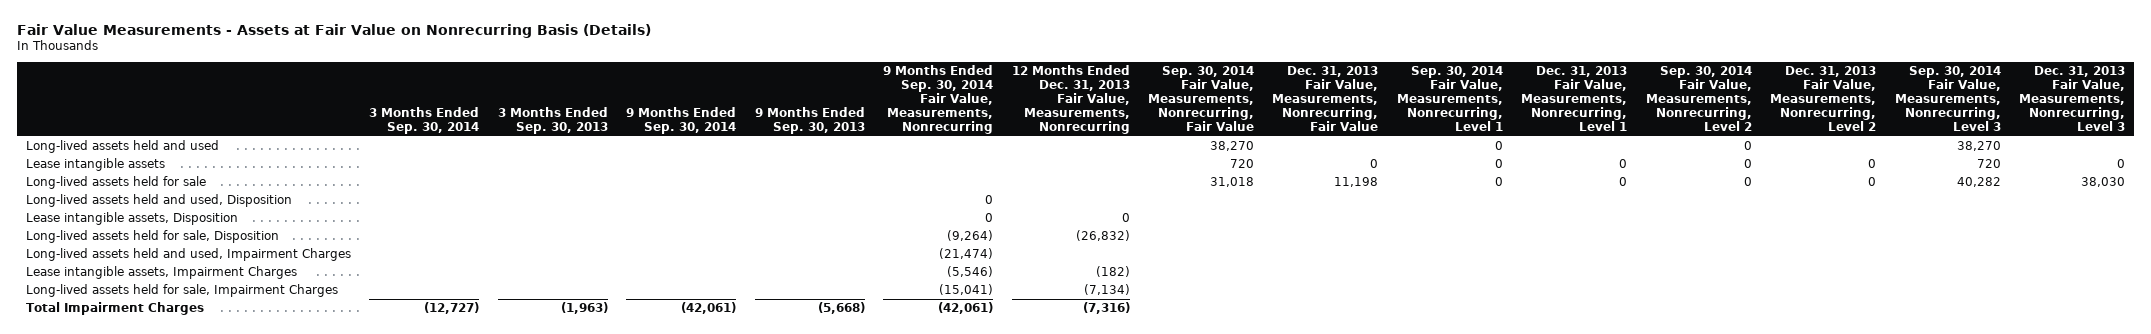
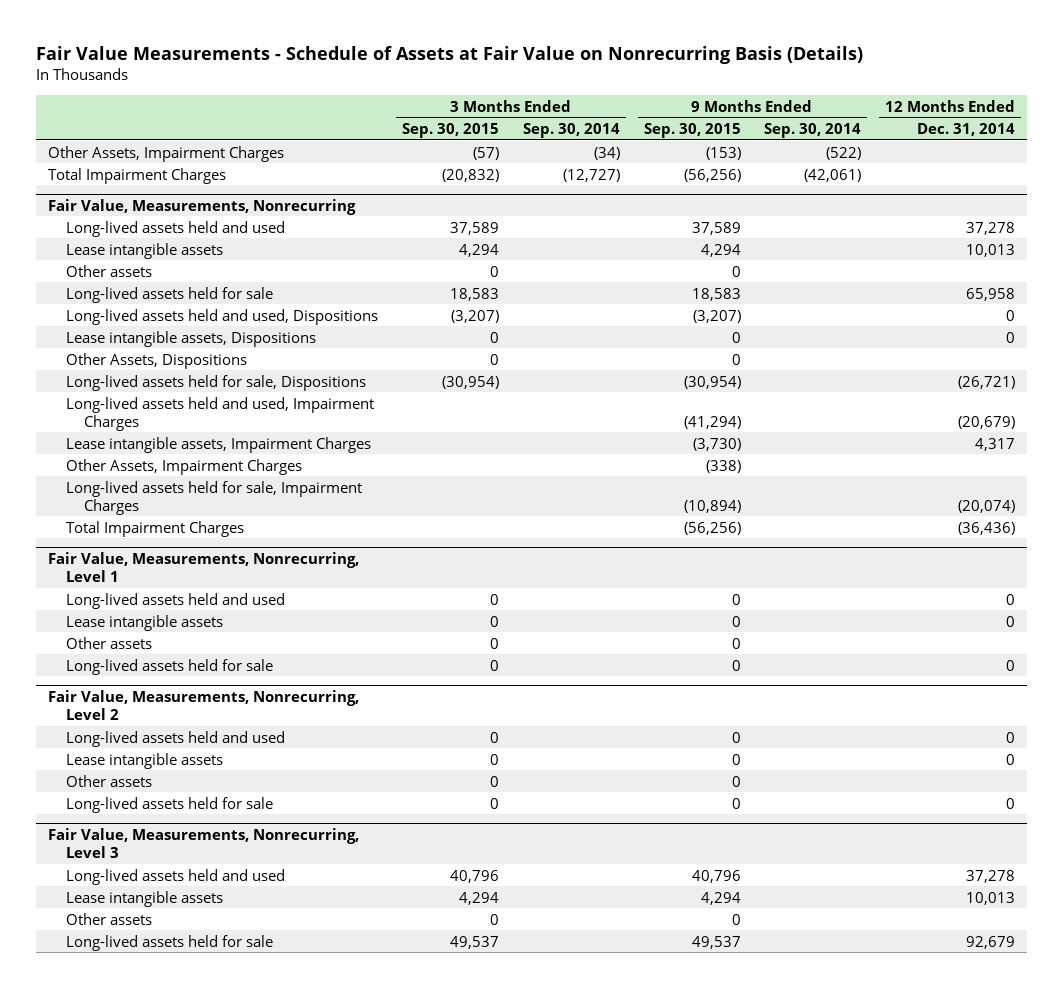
- Fair Value Measurements - Assets at Fair Value on Nonrecurring Basis (Details)
+ Fair Value Measurements - Schedule of Assets at Fair Value on Nonrecurring Basis (Details)
- | 3 Months Ended Sep. 30, 2014 | 3 Months Ended Sep. 30, 2013 | 9 Months Ended Sep. 30, 2014 | 9 Months Ended Sep. 30, 2013 | 9 Months Ended Sep. 30, 2014 Fair Value, Measurements, Nonrecurring | 12 Months Ended Dec. 31, 2013 Fair Value, Measurements, Nonrecurring | Sep. 30, 2014 Fair Value, Measurements, Nonrecurring, Fair Value | Dec. 31, 2013 Fair Value, Measurements, Nonrecurring, Fair Value | Sep. 30, 2014 Fair Value, Measurements, Nonrecurring, Level 1 | Dec. 31, 2013 Fair Value, Measurements, Nonrecurring, Level 1 | Sep. 30, 2014 Fair Value, Measurements, Nonrecurring, Level 2 | Dec. 31, 2013 Fair Value, Measurements, Nonrecurring, Level 2 | Sep. 30, 2014 Fair Value, Measurements, Nonrecurring, Level 3 | Dec. 31, 2013 Fair Value, Measurements, Nonrecurring, Level 3
+ | 3 Months Ended Sep. 30, 2015 | 3 Months Ended Sep. 30, 2014 | 9 Months Ended Sep. 30, 2015 | 9 Months Ended Sep. 30, 2014 | 12 Months Ended Dec. 31, 2014
- Long-lived assets held and used | | | | | | | 38,270 | | 0 | | 0 | | 38,270 |
- Lease intangible assets | | | | | | | 720 | 0 | 0 | 0 | 0 | 0 | 720 | 0
- Long-lived assets held for sale | | | | | | | 31,018 | 11,198 | 0 | 0 | 0 | 0 | 40,282 | 38,030
- Long-lived assets held and used, Disposition | | | | | 0 | | | | | | | | |
- Lease intangible assets, Disposition | | | | | 0 | 0 | | | | | | | |
- Long-lived assets held for sale, Disposition | | | | | (9,264) | (26,832) | | | | | | | |
- Long-lived assets held and used, Impairment Charges | | | | | (21,474) | | | | | | | | |
- Lease intangible assets, Impairment Charges | | | | | (5,546) | (182) | | | | | | | |
- Long-lived assets held for sale, Impairment Charges | | | | | (15,041) | (7,134) | | | | | | | |
+ Other Assets, Impairment Charges | (57) | (34) | (153) | (522) |
+ Fair Value, Measurements, Nonrecurring
+ Long-lived assets held and used | 37,589 | | 37,589 | | 37,278
+ Lease intangible assets | 4,294 | | 4,294 | | 10,013
+ Other assets | 0 | | 0 | |
+ Long-lived assets held for sale | 18,583 | | 18,583 | | 65,958
+ Long-lived assets held and used, Dispositions | (3,207) | | (3,207) | | 0
+ Lease intangible assets, Dispositions | 0 | | 0 | | 0
+ Other Assets, Dispositions | 0 | | 0 | |
+ Long-lived assets held for sale, Dispositions | (30,954) | | (30,954) | | (26,721)
+ Long-lived assets held and used, Impairment Charges | | | (41,294) | | (20,679)
+ Lease intangible assets, Impairment Charges | | | (3,730) | | 4,317
+ Other Assets, Impairment Charges | | | (338) | |
+ Long-lived assets held for sale, Impairment Charges | | | (10,894) | | (20,074)
+ Total Impairment Charges | | | (56,256) | | (36,436)
+ Fair Value, Measurements, Nonrecurring, Level 1
+ Long-lived assets held and used | 0 | | 0 | | 0
+ Lease intangible assets | 0 | | 0 | | 0
+ Other assets | 0 | | 0 | |
+ Long-lived assets held for sale | 0 | | 0 | | 0
+ Fair Value, Measurements, Nonrecurring, Level 2
+ Long-lived assets held and used | 0 | | 0 | | 0
+ Lease intangible assets | 0 | | 0 | | 0
+ Other assets | 0 | | 0 | |
+ Long-lived assets held for sale | 0 | | 0 | | 0
+ Fair Value, Measurements, Nonrecurring, Level 3
+ Long-lived assets held and used | 40,796 | | 40,796 | | 37,278
+ Lease intangible assets | 4,294 | | 4,294 | | 10,013
+ Other assets | 0 | | 0 | |
+ Long-lived assets held for sale | 49,537 | | 49,537 | | 92,679

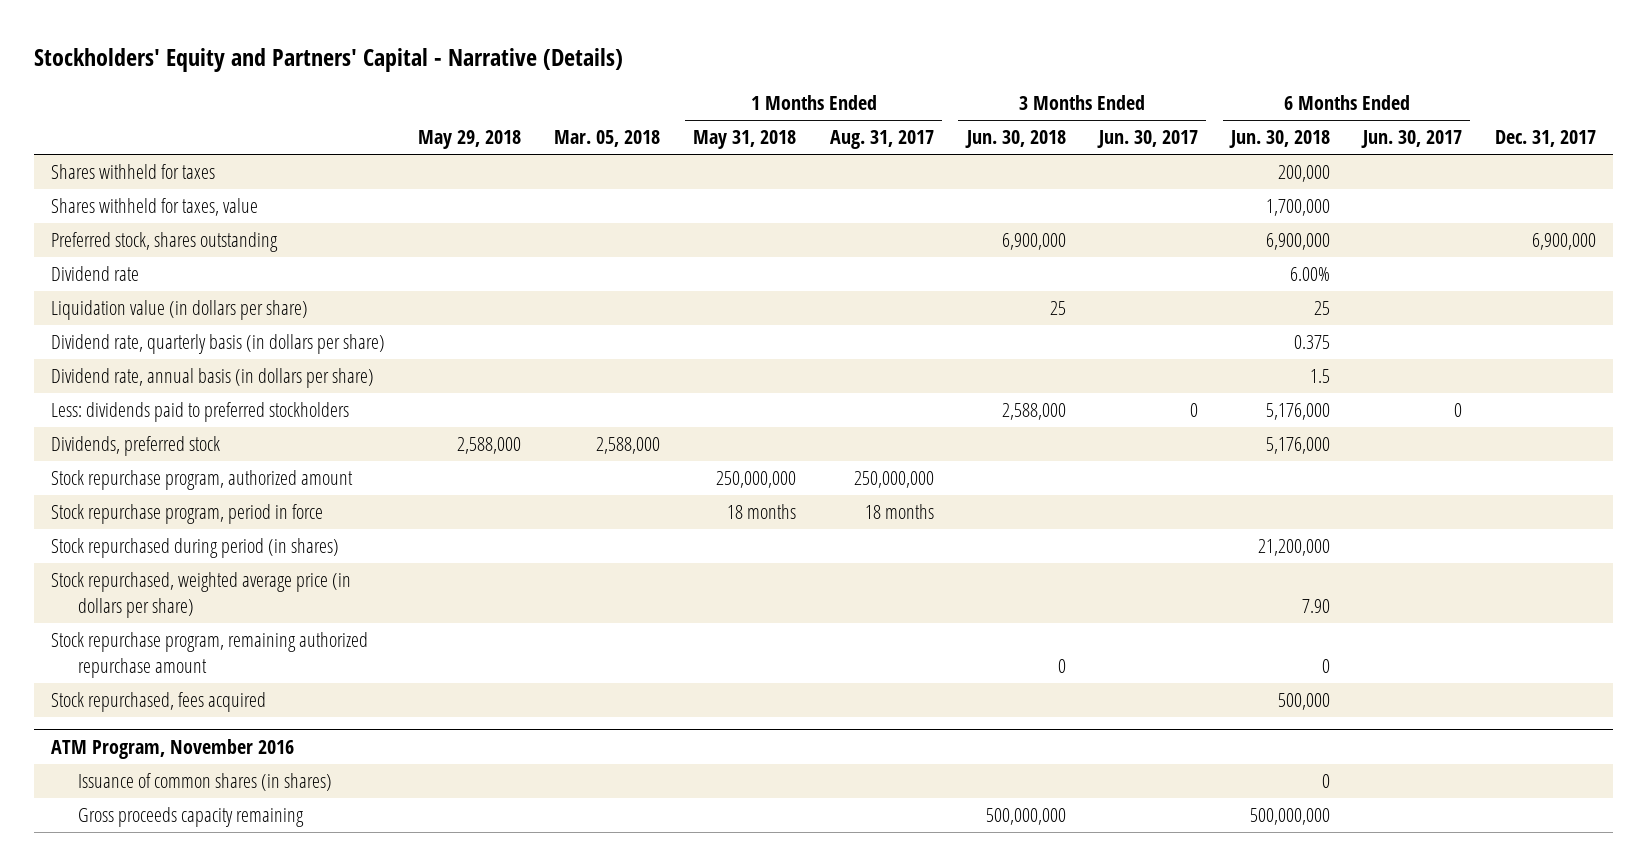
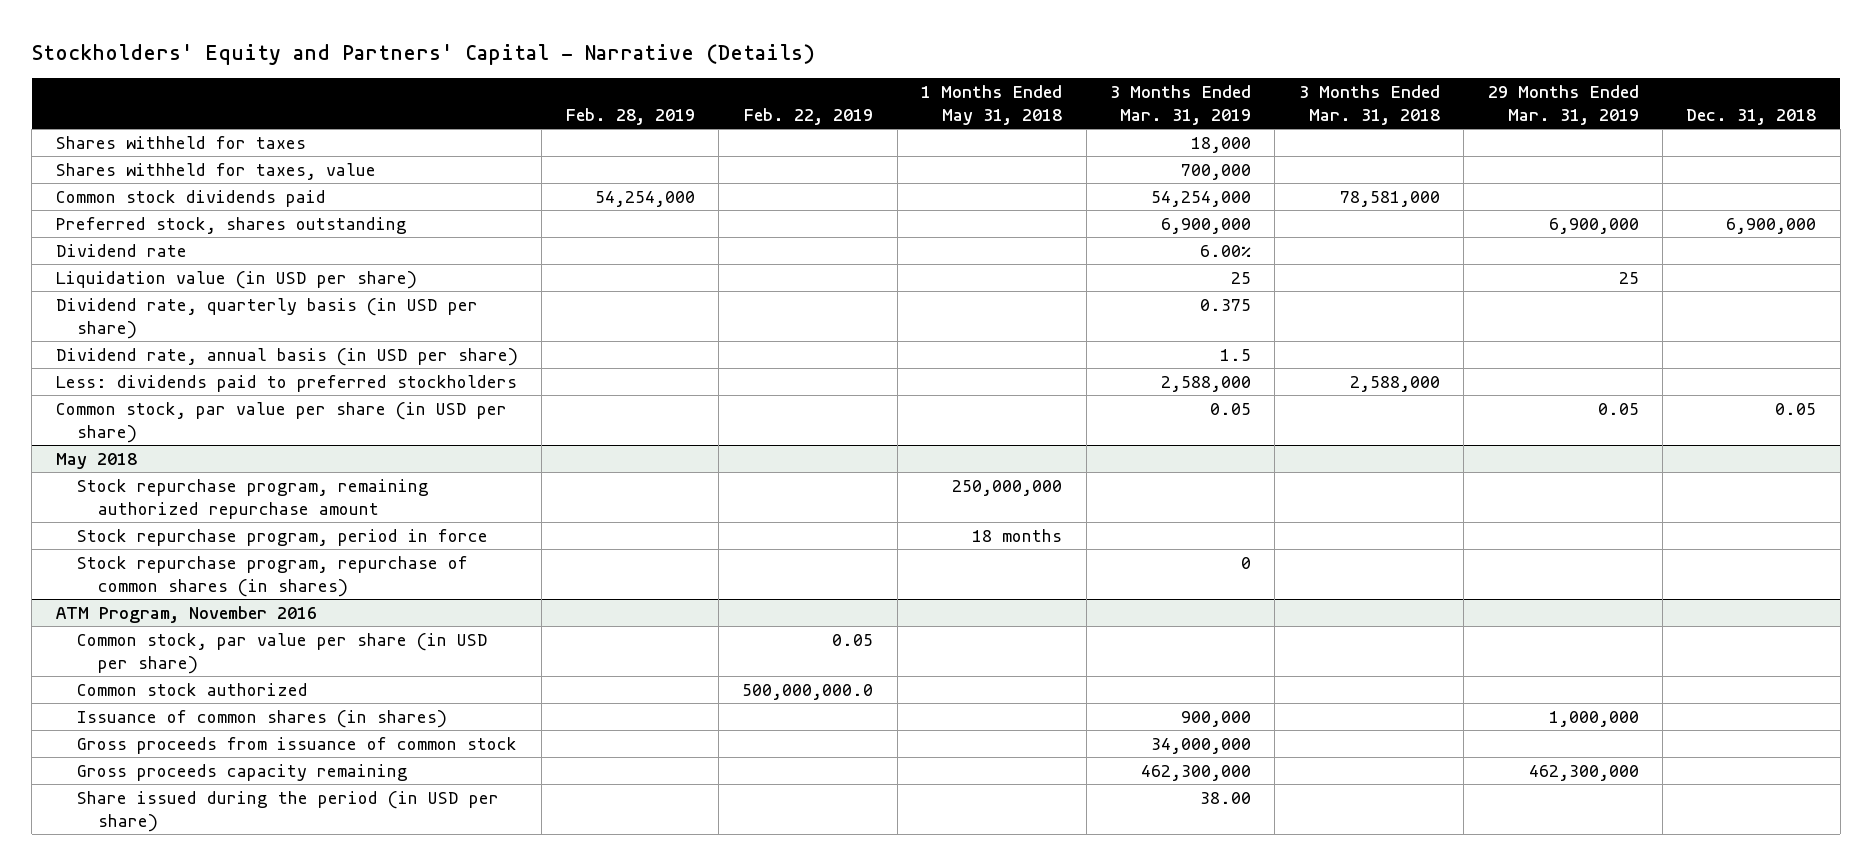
- | May 29, 2018 | Mar. 05, 2018 | 1 Months Ended May 31, 2018 | 1 Months Ended Aug. 31, 2017 | 3 Months Ended Jun. 30, 2018 | 3 Months Ended Jun. 30, 2017 | 6 Months Ended Jun. 30, 2018 | 6 Months Ended Jun. 30, 2017 | Dec. 31, 2017
+ | Feb. 28, 2019 | Feb. 22, 2019 | 1 Months Ended May 31, 2018 | 3 Months Ended Mar. 31, 2019 | 3 Months Ended Mar. 31, 2018 | 29 Months Ended Mar. 31, 2019 | Dec. 31, 2018
+ Common stock dividends paid | 54,254,000 | | | 54,254,000 | 78,581,000 | |
- Liquidation value (in dollars per share) | | | | | 25 | | 25 | |
- Dividend rate, quarterly basis (in dollars per share) | | | | | | | 0.375 | |
- Dividend rate, annual basis (in dollars per share) | | | | | | | 1.5 | |
+ Liquidation value (in USD per share) | | | | 25 | | 25 |
+ Dividend rate, quarterly basis (in USD per share) | | | | 0.375 | | |
+ Dividend rate, annual basis (in USD per share) | | | | 1.5 | | |
- Dividends, preferred stock | 2,588,000 | 2,588,000 | | | | | 5,176,000 | |
- Stock repurchase program, authorized amount | | | 250,000,000 | 250,000,000 | | | | |
- Stock repurchase program, period in force | | | 18 months | 18 months | | | | |
- Stock repurchased during period (in shares) | | | | | | | 21,200,000 | |
- Stock repurchased, weighted average price (in dollars per share) | | | | | | | 7.90 | |
- Stock repurchase program, remaining authorized repurchase amount | | | | | 0 | | 0 | |
- Stock repurchased, fees acquired | | | | | | | 500,000 | |
+ Common stock, par value per share (in USD per share) | | | | 0.05 | | 0.05 | 0.05
+ May 2018
+ Stock repurchase program, remaining authorized repurchase amount | | | 250,000,000 | | | |
+ Stock repurchase program, period in force | | | 18 months | | | |
+ Stock repurchase program, repurchase of common shares (in shares) | | | | 0 | | |
@ ATM Program, November 2016
+ Common stock, par value per share (in USD per share) | | 0.05 | | | | |
+ Common stock authorized | | 500,000,000.0 | | | | |
+ Gross proceeds from issuance of common stock | | | | 34,000,000 | | |
+ Share issued during the period (in USD per share) | | | | 38.00 | | |

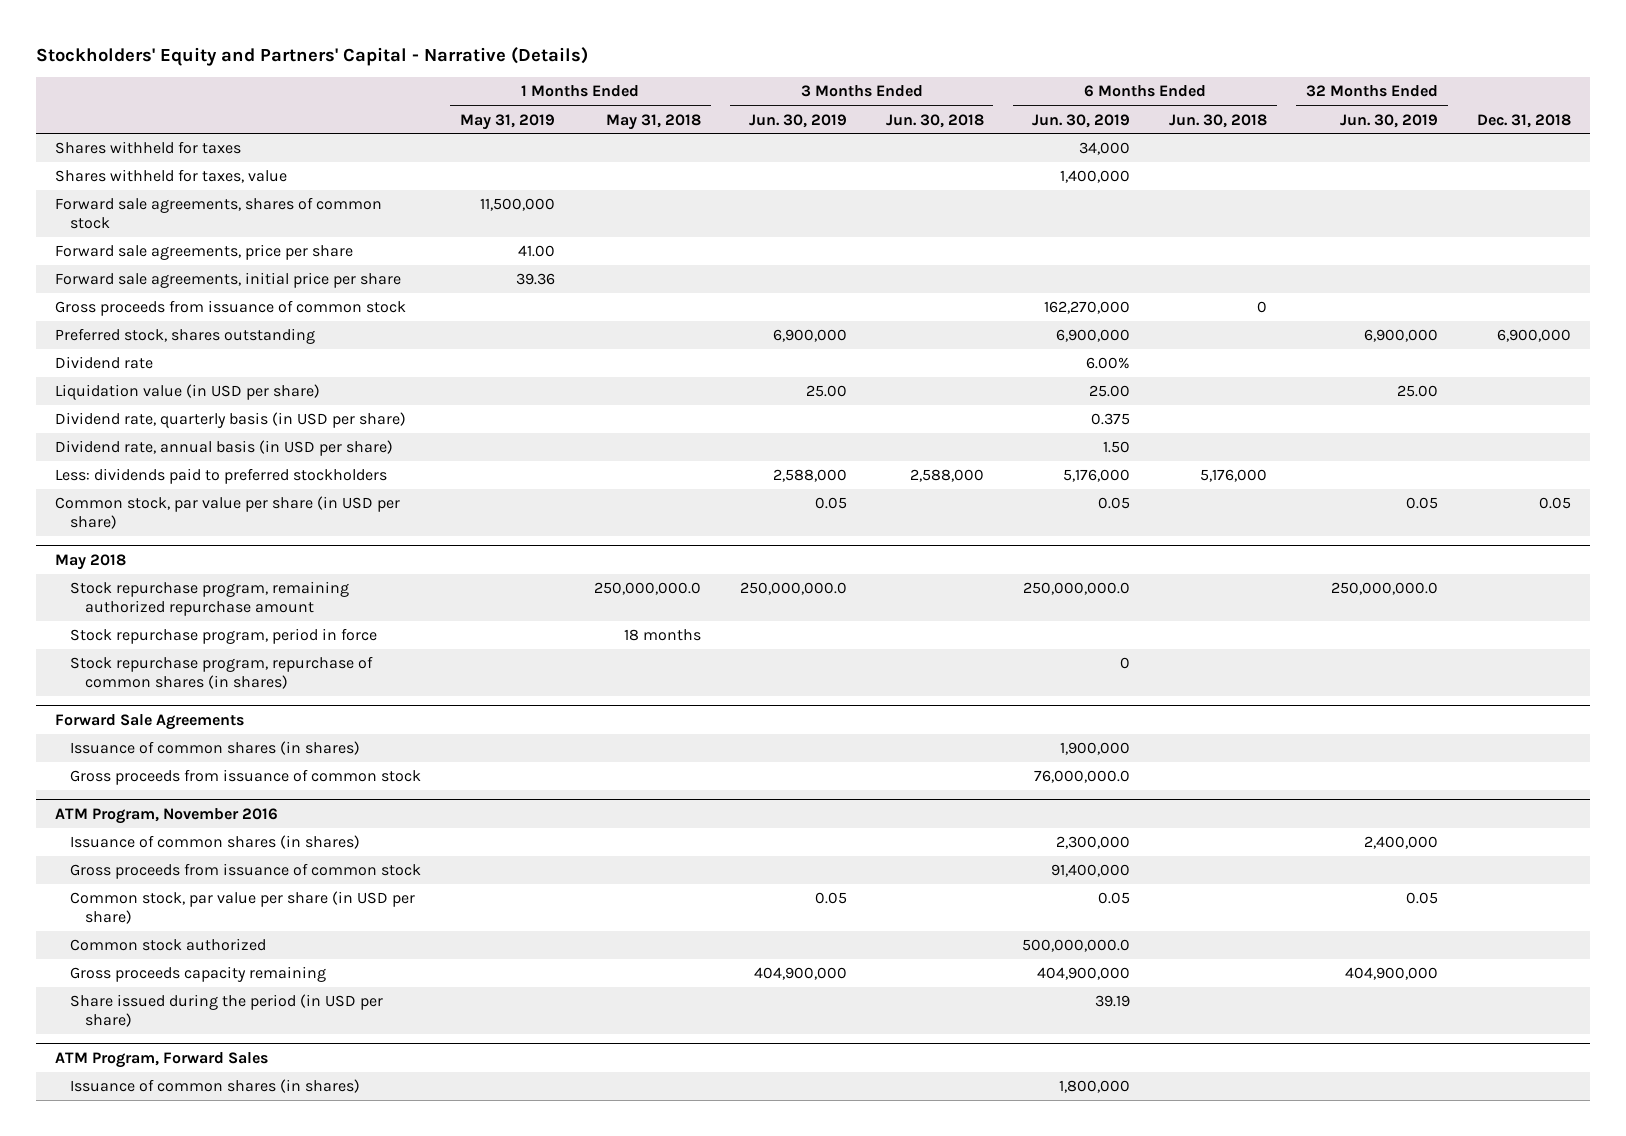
- | Feb. 28, 2019 | Feb. 22, 2019 | 1 Months Ended May 31, 2018 | 3 Months Ended Mar. 31, 2019 | 3 Months Ended Mar. 31, 2018 | 29 Months Ended Mar. 31, 2019 | Dec. 31, 2018
+ | 1 Months Ended May 31, 2019 | 1 Months Ended May 31, 2018 | 3 Months Ended Jun. 30, 2019 | 3 Months Ended Jun. 30, 2018 | 6 Months Ended Jun. 30, 2019 | 6 Months Ended Jun. 30, 2018 | 32 Months Ended Jun. 30, 2019 | Dec. 31, 2018
- Common stock dividends paid | 54,254,000 | | | 54,254,000 | 78,581,000 | |
+ Forward sale agreements, shares of common stock | 11,500,000 | | | | | | |
+ Forward sale agreements, price per share | 41.00 | | | | | | |
+ Forward sale agreements, initial price per share | 39.36 | | | | | | |
+ Gross proceeds from issuance of common stock | | | | | 162,270,000 | 0 | |
@ May 2018
- Stock repurchase program, remaining authorized repurchase amount | | | 250,000,000 | | | |
+ Stock repurchase program, remaining authorized repurchase amount | | 250,000,000.0 | 250,000,000.0 | | 250,000,000.0 | | 250,000,000.0 |
+ Forward Sale Agreements
+ Issuance of common shares (in shares) | | | | | 1,900,000 | | |
+ Gross proceeds from issuance of common stock | | | | | 76,000,000.0 | | |
@ ATM Program, November 2016
moved down: Common stock, par value per share (in USD per share) | | | 0.05 | | 0.05 | | 0.05 |
moved down: Common stock authorized | | | | | 500,000,000.0 | | |
+ ATM Program, Forward Sales
+ Issuance of common shares (in shares) | | | | | 1,800,000 | | |

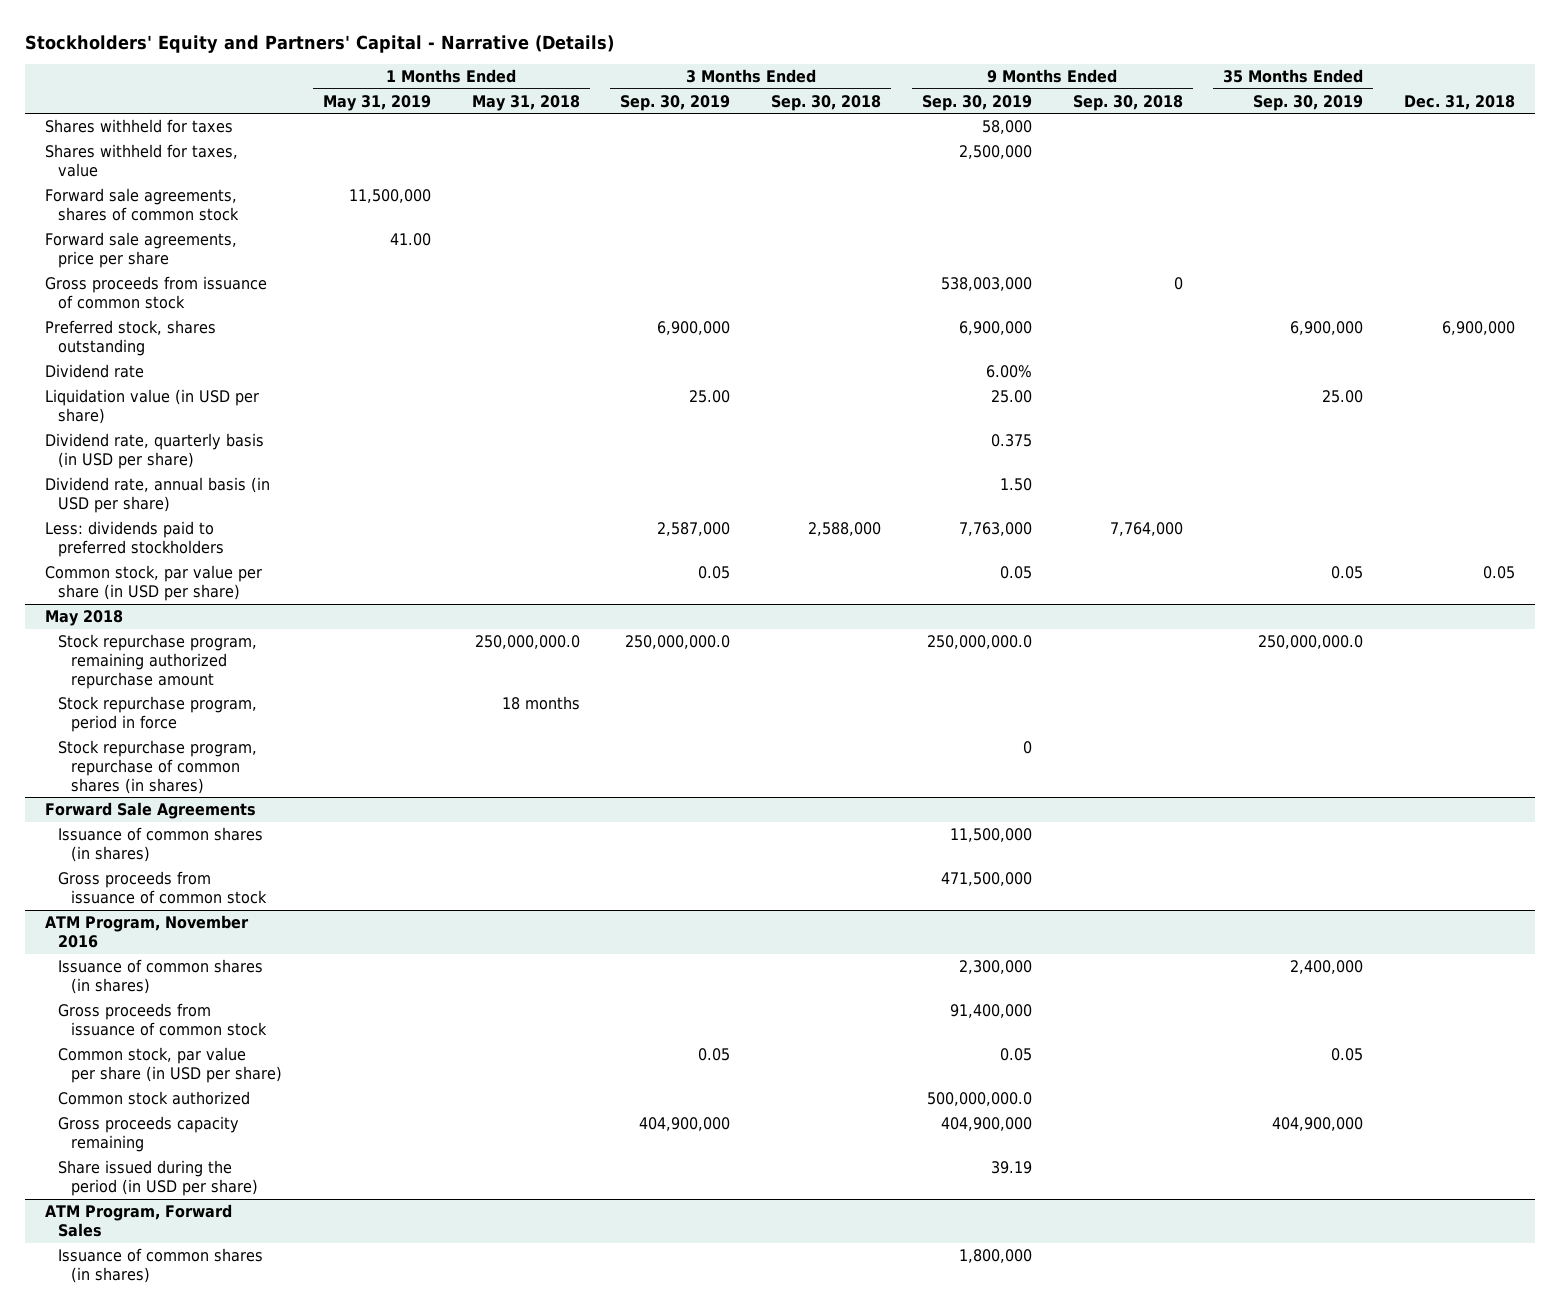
- | 1 Months Ended May 31, 2019 | 1 Months Ended May 31, 2018 | 3 Months Ended Jun. 30, 2019 | 3 Months Ended Jun. 30, 2018 | 6 Months Ended Jun. 30, 2019 | 6 Months Ended Jun. 30, 2018 | 32 Months Ended Jun. 30, 2019 | Dec. 31, 2018
+ | 1 Months Ended May 31, 2019 | 1 Months Ended May 31, 2018 | 3 Months Ended Sep. 30, 2019 | 3 Months Ended Sep. 30, 2018 | 9 Months Ended Sep. 30, 2019 | 9 Months Ended Sep. 30, 2018 | 35 Months Ended Sep. 30, 2019 | Dec. 31, 2018
- Forward sale agreements, initial price per share | 39.36 | | | | | | |

